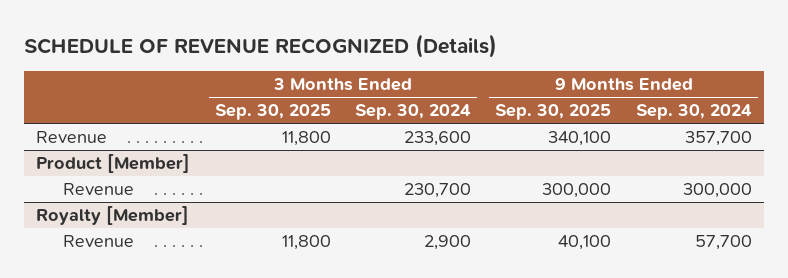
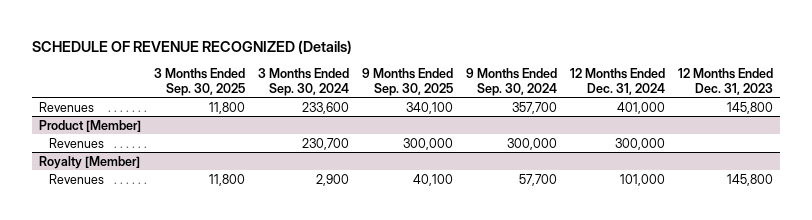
- | 3 Months Ended Sep. 30, 2025 | 3 Months Ended Sep. 30, 2024 | 9 Months Ended Sep. 30, 2025 | 9 Months Ended Sep. 30, 2024
+ | 3 Months Ended Sep. 30, 2025 | 3 Months Ended Sep. 30, 2024 | 9 Months Ended Sep. 30, 2025 | 9 Months Ended Sep. 30, 2024 | 12 Months Ended Dec. 31, 2024 | 12 Months Ended Dec. 31, 2023
- Revenue | 11,800 | 233,600 | 340,100 | 357,700
+ Revenues | 11,800 | 233,600 | 340,100 | 357,700 | 401,000 | 145,800
@ Product [Member]
- Revenue | | 230,700 | 300,000 | 300,000
+ Revenues | | 230,700 | 300,000 | 300,000 | 300,000 |
@ Royalty [Member]
- Revenue | 11,800 | 2,900 | 40,100 | 57,700
+ Revenues | 11,800 | 2,900 | 40,100 | 57,700 | 101,000 | 145,800

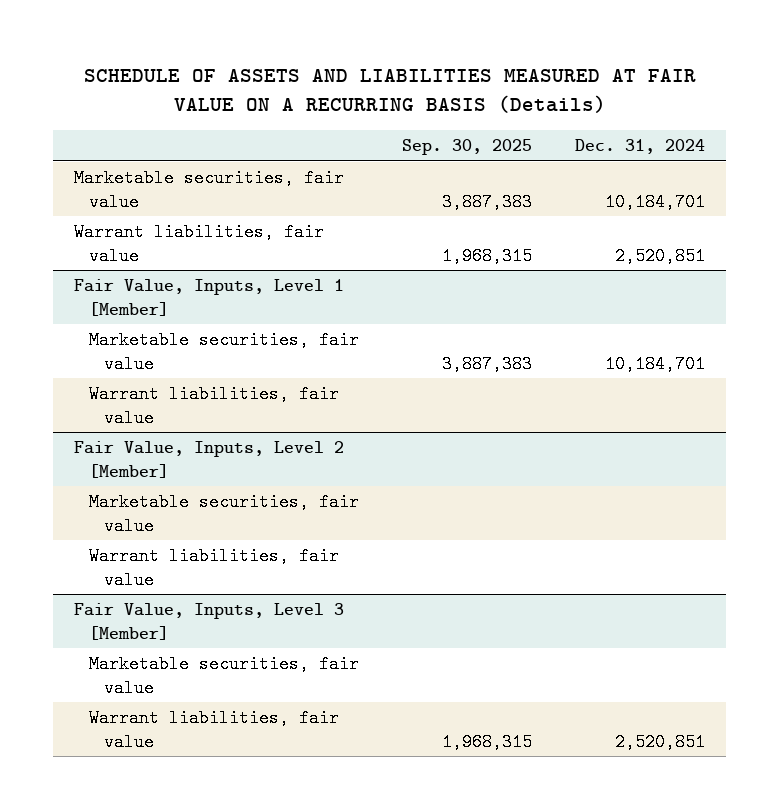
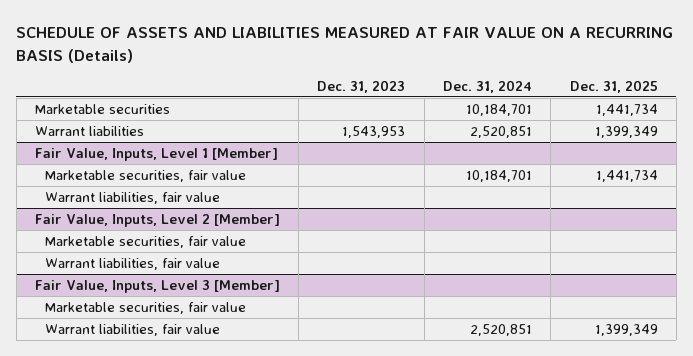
- | Sep. 30, 2025 | Dec. 31, 2024
+ | Dec. 31, 2023 | Dec. 31, 2024 | Dec. 31, 2025
- Marketable securities, fair value | 3,887,383 | 10,184,701
- Warrant liabilities, fair value | 1,968,315 | 2,520,851
+ Marketable securities | | 10,184,701 | 1,441,734
+ Warrant liabilities | 1,543,953 | 2,520,851 | 1,399,349

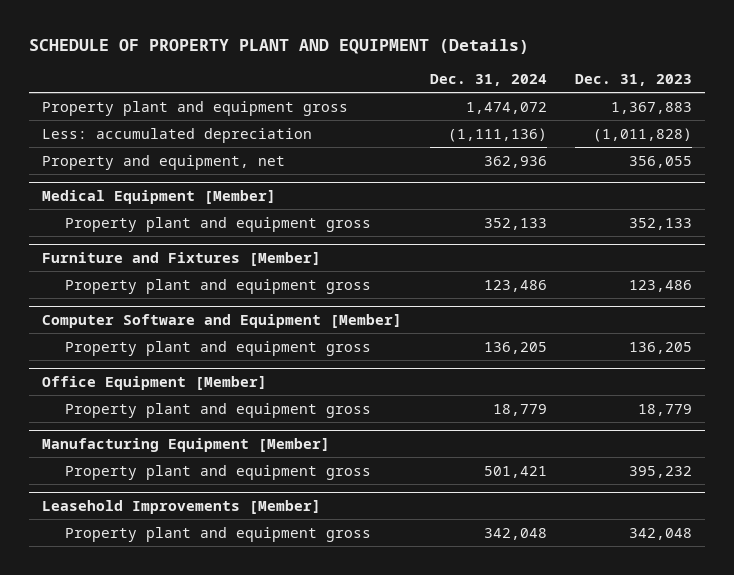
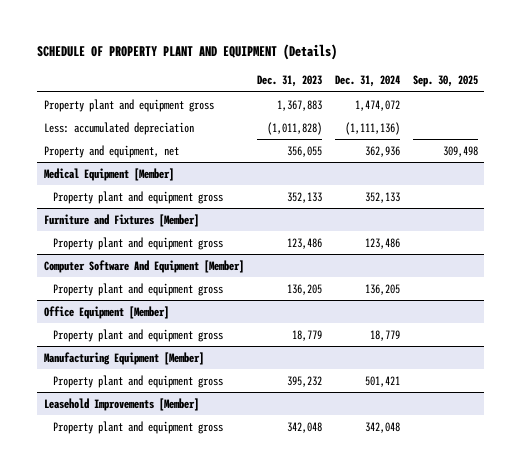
- | Dec. 31, 2024 | Dec. 31, 2023
+ | Dec. 31, 2023 | Dec. 31, 2024 | Sep. 30, 2025
- Computer Software and Equipment [Member]
+ Computer Software And Equipment [Member]

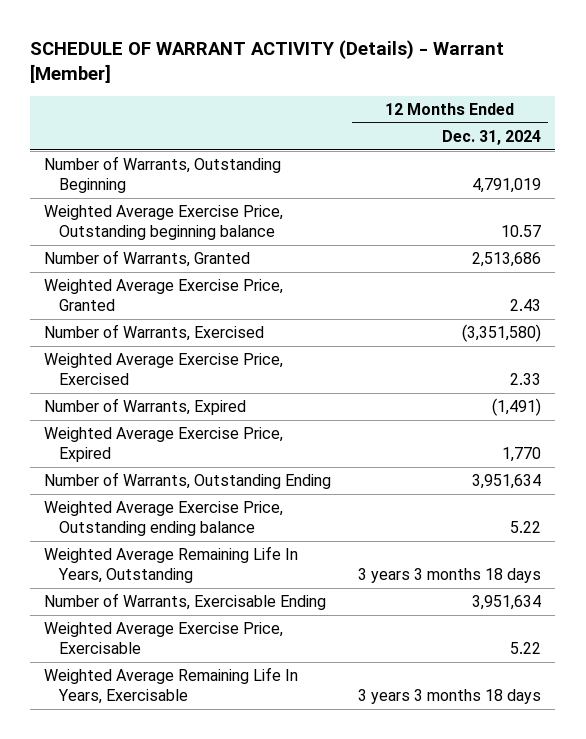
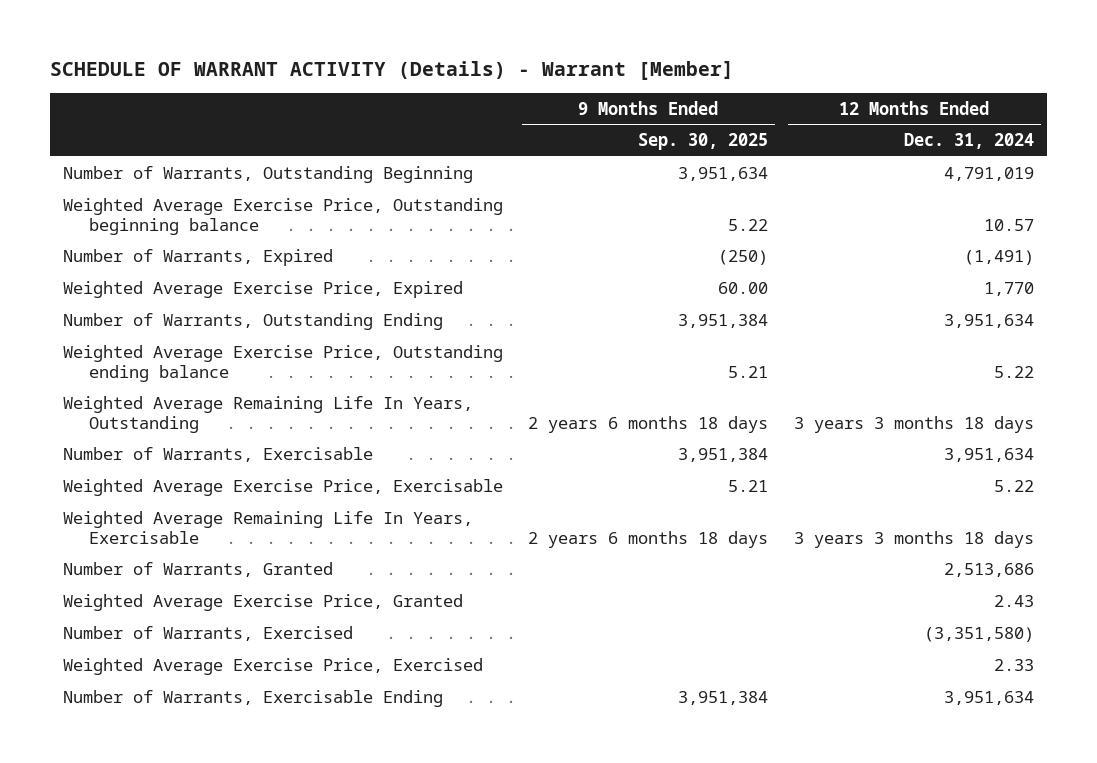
- | 12 Months Ended Dec. 31, 2024
+ | 9 Months Ended Sep. 30, 2025 | 12 Months Ended Dec. 31, 2024
+ Number of Warrants, Exercisable | 3,951,384 | 3,951,634
moved down: Number of Warrants, Granted | | 2,513,686
moved down: Weighted Average Exercise Price, Granted | | 2.43
moved down: Number of Warrants, Exercised | | (3,351,580)
moved down: Weighted Average Exercise Price, Exercised | | 2.33
moved down: Number of Warrants, Exercisable Ending | 3,951,384 | 3,951,634

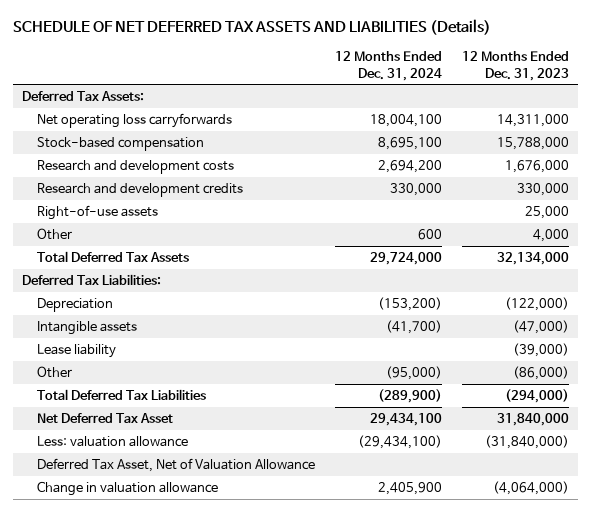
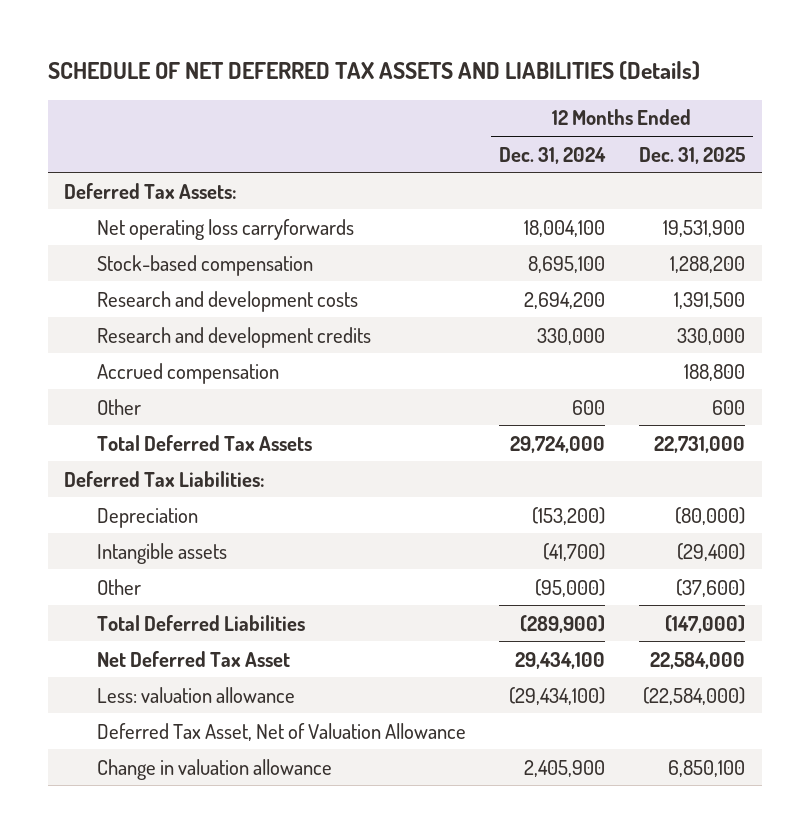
- | 12 Months Ended Dec. 31, 2024 | 12 Months Ended Dec. 31, 2023
+ | 12 Months Ended Dec. 31, 2024 | 12 Months Ended Dec. 31, 2025
- Right-of-use assets | | 25,000
+ Accrued compensation | | 188,800
- Lease liability | | (39,000)
- Total Deferred Tax Liabilities | (289,900) | (294,000)
+ Total Deferred Liabilities | (289,900) | (147,000)

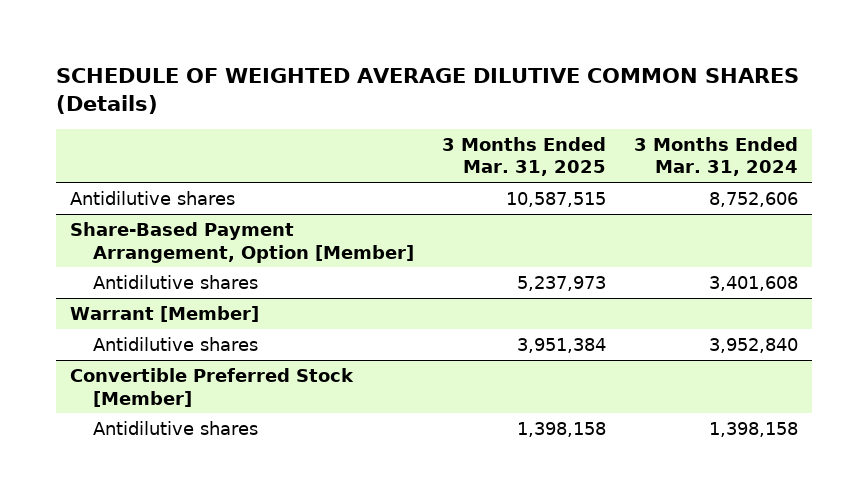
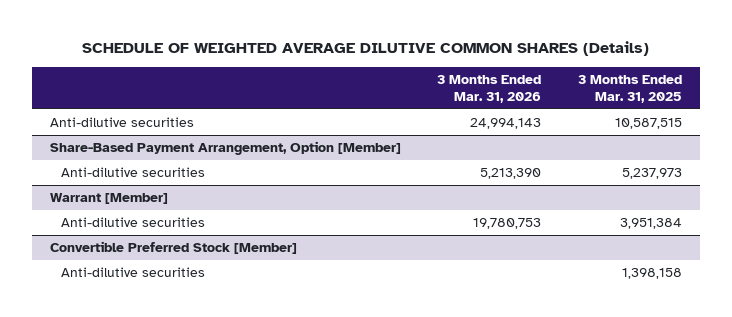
- | 3 Months Ended Mar. 31, 2025 | 3 Months Ended Mar. 31, 2024
+ | 3 Months Ended Mar. 31, 2026 | 3 Months Ended Mar. 31, 2025
- Antidilutive shares | 10,587,515 | 8,752,606
+ Anti-dilutive securities | 24,994,143 | 10,587,515
@ Share-Based Payment Arrangement, Option [Member]
- Antidilutive shares | 5,237,973 | 3,401,608
+ Anti-dilutive securities | 5,213,390 | 5,237,973
@ Warrant [Member]
- Antidilutive shares | 3,951,384 | 3,952,840
+ Anti-dilutive securities | 19,780,753 | 3,951,384
@ Convertible Preferred Stock [Member]
- Antidilutive shares | 1,398,158 | 1,398,158
+ Anti-dilutive securities | | 1,398,158

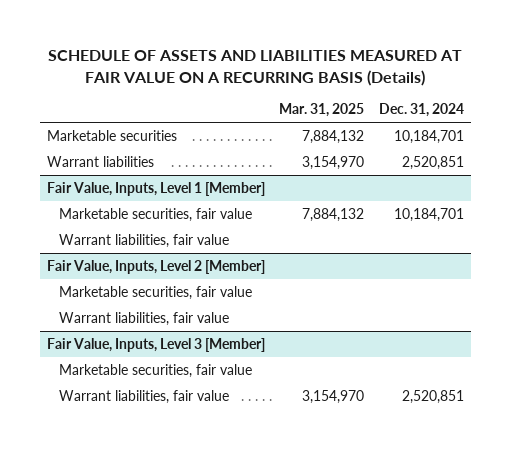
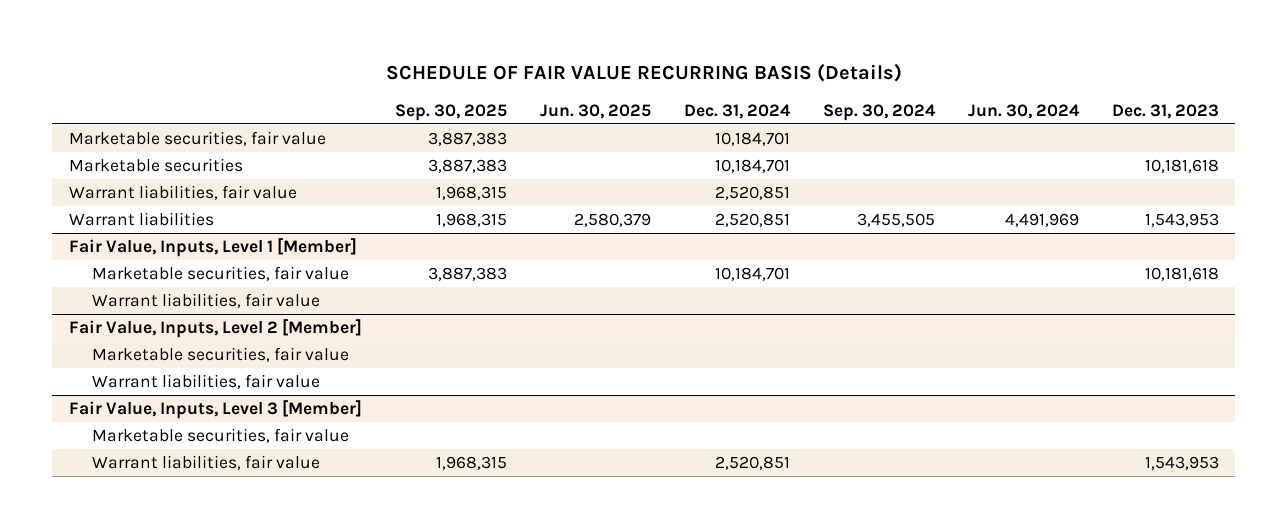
- SCHEDULE OF ASSETS AND LIABILITIES MEASURED AT FAIR VALUE ON A RECURRING BASIS (Details)
+ SCHEDULE OF FAIR VALUE RECURRING BASIS (Details)
- | Mar. 31, 2025 | Dec. 31, 2024
+ | Sep. 30, 2025 | Jun. 30, 2025 | Dec. 31, 2024 | Sep. 30, 2024 | Jun. 30, 2024 | Dec. 31, 2023
+ Marketable securities, fair value | 3,887,383 | | 10,184,701 | | |
+ Warrant liabilities, fair value | 1,968,315 | | 2,520,851 | | |

